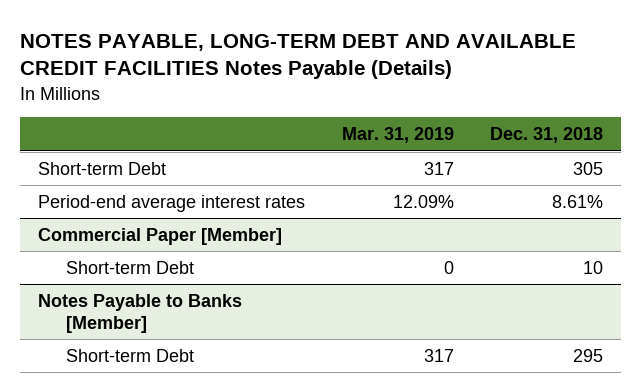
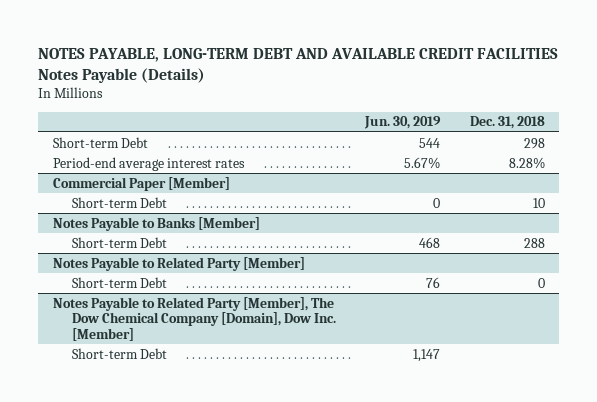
- | Mar. 31, 2019 | Dec. 31, 2018
+ | Jun. 30, 2019 | Dec. 31, 2018
- Short-term Debt | 317 | 305
- Period-end average interest rates | 12.09% | 8.61%
+ Short-term Debt | 544 | 298
+ Period-end average interest rates | 5.67% | 8.28%
@ Notes Payable to Banks [Member]
- Short-term Debt | 317 | 295
+ Short-term Debt | 468 | 288
+ Notes Payable to Related Party [Member]
+ Short-term Debt | 76 | 0
+ Notes Payable to Related Party [Member], The Dow Chemical Company [Domain], Dow Inc. [Member]
+ Short-term Debt | 1,147 |

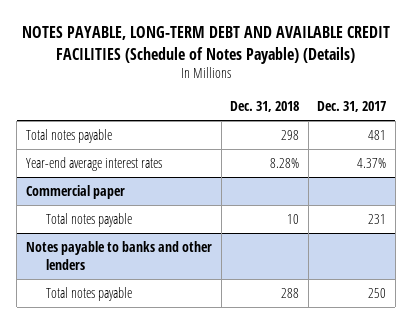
- NOTES PAYABLE, LONG-TERM DEBT AND AVAILABLE CREDIT FACILITIES Notes Payable (Details)
+ NOTES PAYABLE, LONG-TERM DEBT AND AVAILABLE CREDIT FACILITIES (Schedule of Notes Payable) (Details)
- | Jun. 30, 2019 | Dec. 31, 2018
+ | Dec. 31, 2018 | Dec. 31, 2017
- Short-term Debt | 544 | 298
- Period-end average interest rates | 5.67% | 8.28%
- Commercial Paper [Member]
- Short-term Debt | 0 | 10
- Notes Payable to Banks [Member]
- Short-term Debt | 468 | 288
- Notes Payable to Related Party [Member]
- Short-term Debt | 76 | 0
- Notes Payable to Related Party [Member], The Dow Chemical Company [Domain], Dow Inc. [Member]
- Short-term Debt | 1,147 |
+ Total notes payable | 298 | 481
+ Year-end average interest rates | 8.28% | 4.37%
+ Commercial paper
+ Total notes payable | 10 | 231
+ Notes payable to banks and other lenders
+ Total notes payable | 288 | 250

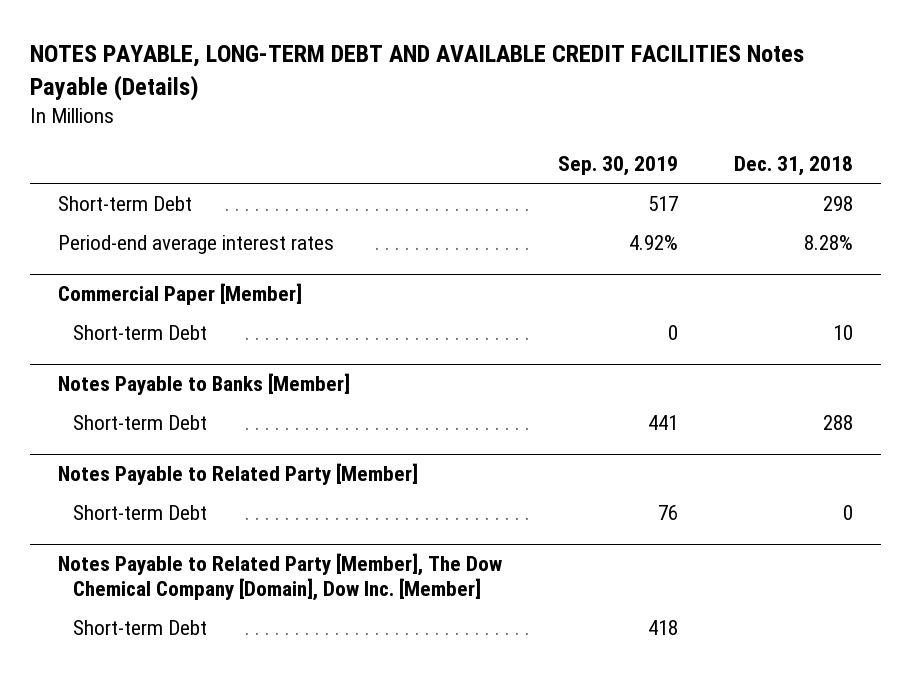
- NOTES PAYABLE, LONG-TERM DEBT AND AVAILABLE CREDIT FACILITIES (Schedule of Notes Payable) (Details)
+ NOTES PAYABLE, LONG-TERM DEBT AND AVAILABLE CREDIT FACILITIES Notes Payable (Details)
- | Dec. 31, 2018 | Dec. 31, 2017
+ | Sep. 30, 2019 | Dec. 31, 2018
- Total notes payable | 298 | 481
- Year-end average interest rates | 8.28% | 4.37%
- Commercial paper
- Total notes payable | 10 | 231
- Notes payable to banks and other lenders
- Total notes payable | 288 | 250
+ Short-term Debt | 517 | 298
+ Period-end average interest rates | 4.92% | 8.28%
+ Commercial Paper [Member]
+ Short-term Debt | 0 | 10
+ Notes Payable to Banks [Member]
+ Short-term Debt | 441 | 288
+ Notes Payable to Related Party [Member]
+ Short-term Debt | 76 | 0
+ Notes Payable to Related Party [Member], The Dow Chemical Company [Domain], Dow Inc. [Member]
+ Short-term Debt | 418 |

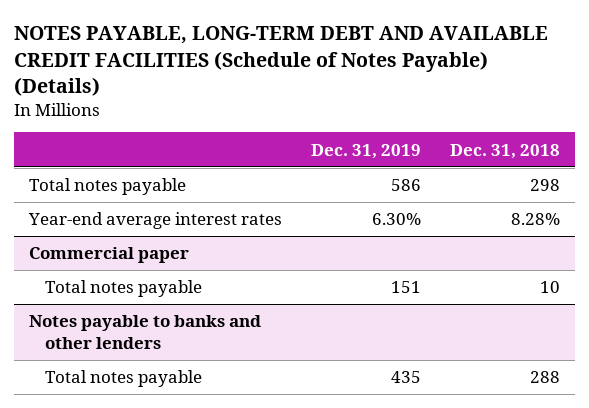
- NOTES PAYABLE, LONG-TERM DEBT AND AVAILABLE CREDIT FACILITIES Notes Payable (Details)
+ NOTES PAYABLE, LONG-TERM DEBT AND AVAILABLE CREDIT FACILITIES (Schedule of Notes Payable) (Details)
- | Sep. 30, 2019 | Dec. 31, 2018
+ | Dec. 31, 2019 | Dec. 31, 2018
- Short-term Debt | 517 | 298
- Period-end average interest rates | 4.92% | 8.28%
- Commercial Paper [Member]
- Short-term Debt | 0 | 10
- Notes Payable to Banks [Member]
- Short-term Debt | 441 | 288
- Notes Payable to Related Party [Member]
- Short-term Debt | 76 | 0
- Notes Payable to Related Party [Member], The Dow Chemical Company [Domain], Dow Inc. [Member]
- Short-term Debt | 418 |
+ Total notes payable | 586 | 298
+ Year-end average interest rates | 6.30% | 8.28%
+ Commercial paper
+ Total notes payable | 151 | 10
+ Notes payable to banks and other lenders
+ Total notes payable | 435 | 288

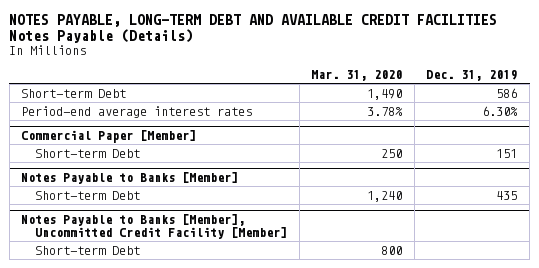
- NOTES PAYABLE, LONG-TERM DEBT AND AVAILABLE CREDIT FACILITIES (Schedule of Notes Payable) (Details)
+ NOTES PAYABLE, LONG-TERM DEBT AND AVAILABLE CREDIT FACILITIES Notes Payable (Details)
- | Dec. 31, 2019 | Dec. 31, 2018
+ | Mar. 31, 2020 | Dec. 31, 2019
- Total notes payable | 586 | 298
- Year-end average interest rates | 6.30% | 8.28%
- Commercial paper
- Total notes payable | 151 | 10
- Notes payable to banks and other lenders
- Total notes payable | 435 | 288
+ Short-term Debt | 1,490 | 586
+ Period-end average interest rates | 3.78% | 6.30%
+ Commercial Paper [Member]
+ Short-term Debt | 250 | 151
+ Notes Payable to Banks [Member]
+ Short-term Debt | 1,240 | 435
+ Notes Payable to Banks [Member], Uncommitted Credit Facility [Member]
+ Short-term Debt | 800 |

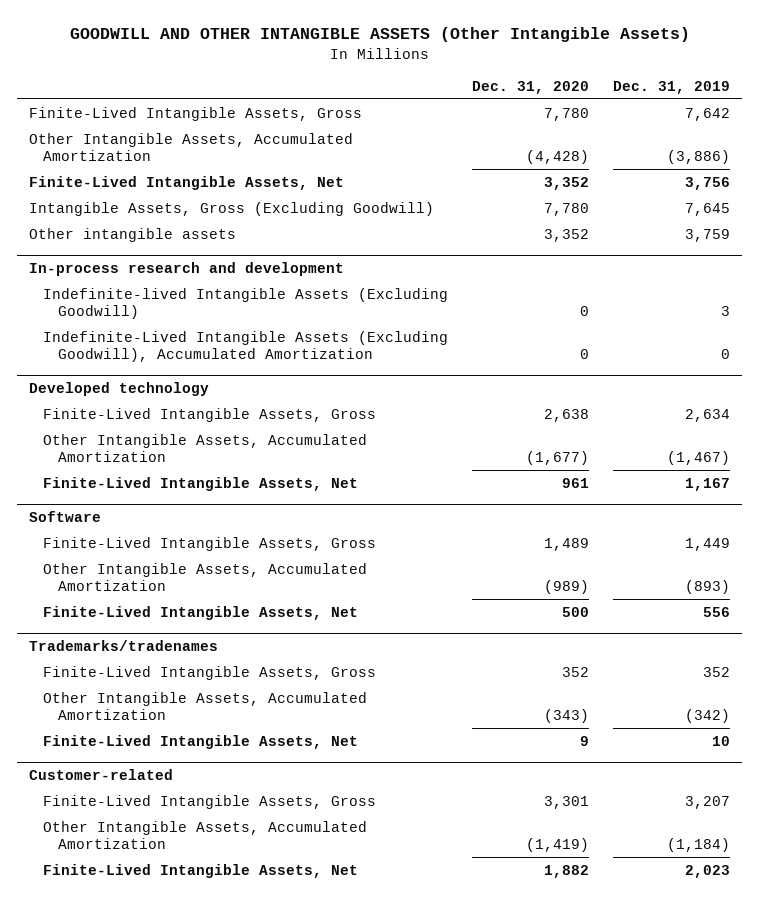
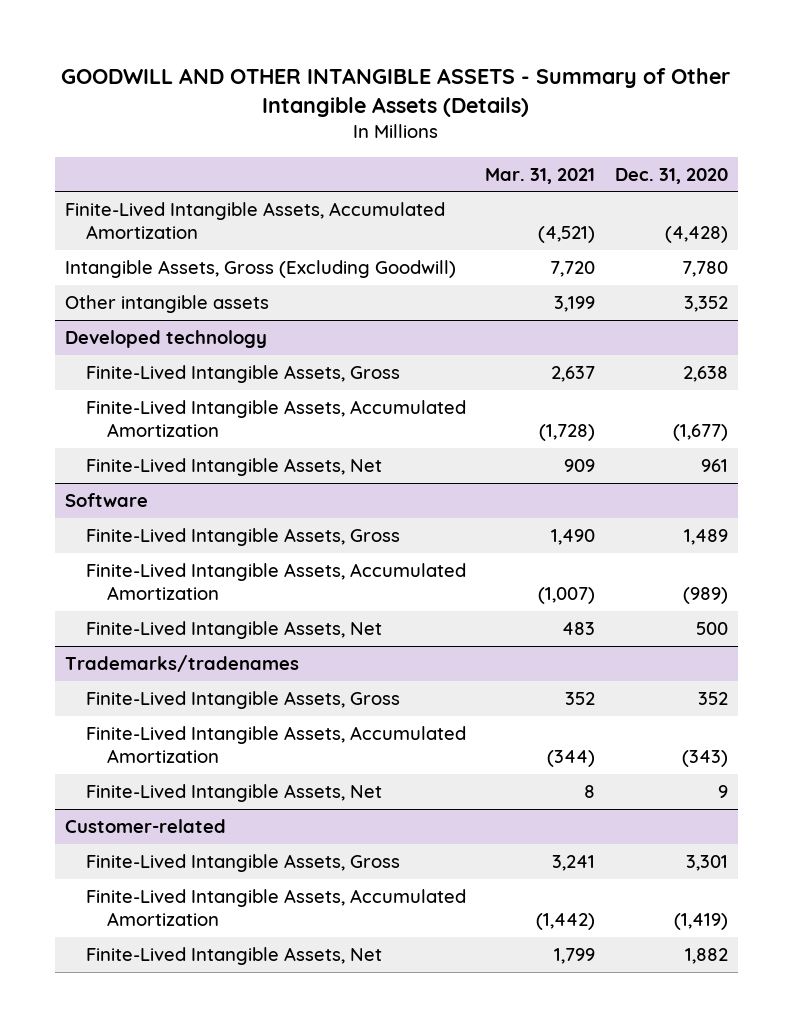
- GOODWILL AND OTHER INTANGIBLE ASSETS (Other Intangible Assets)
+ GOODWILL AND OTHER INTANGIBLE ASSETS - Summary of Other Intangible Assets (Details)
- | Dec. 31, 2020 | Dec. 31, 2019
+ | Mar. 31, 2021 | Dec. 31, 2020
- Finite-Lived Intangible Assets, Gross | 7,780 | 7,642
- Other Intangible Assets, Accumulated Amortization | (4,428) | (3,886)
- Finite-Lived Intangible Assets, Net | 3,352 | 3,756
+ Finite-Lived Intangible Assets, Accumulated Amortization | (4,521) | (4,428)
- In-process research and development
- Indefinite-lived Intangible Assets (Excluding Goodwill) | 0 | 3
- Indefinite-Lived Intangible Assets (Excluding Goodwill), Accumulated Amortization | 0 | 0
@ Developed technology
- Other Intangible Assets, Accumulated Amortization | (1,677) | (1,467)
+ Finite-Lived Intangible Assets, Accumulated Amortization | (1,728) | (1,677)
@ Software
- Other Intangible Assets, Accumulated Amortization | (989) | (893)
+ Finite-Lived Intangible Assets, Accumulated Amortization | (1,007) | (989)
@ Trademarks/tradenames
- Other Intangible Assets, Accumulated Amortization | (343) | (342)
+ Finite-Lived Intangible Assets, Accumulated Amortization | (344) | (343)
@ Customer-related
- Other Intangible Assets, Accumulated Amortization | (1,419) | (1,184)
+ Finite-Lived Intangible Assets, Accumulated Amortization | (1,442) | (1,419)

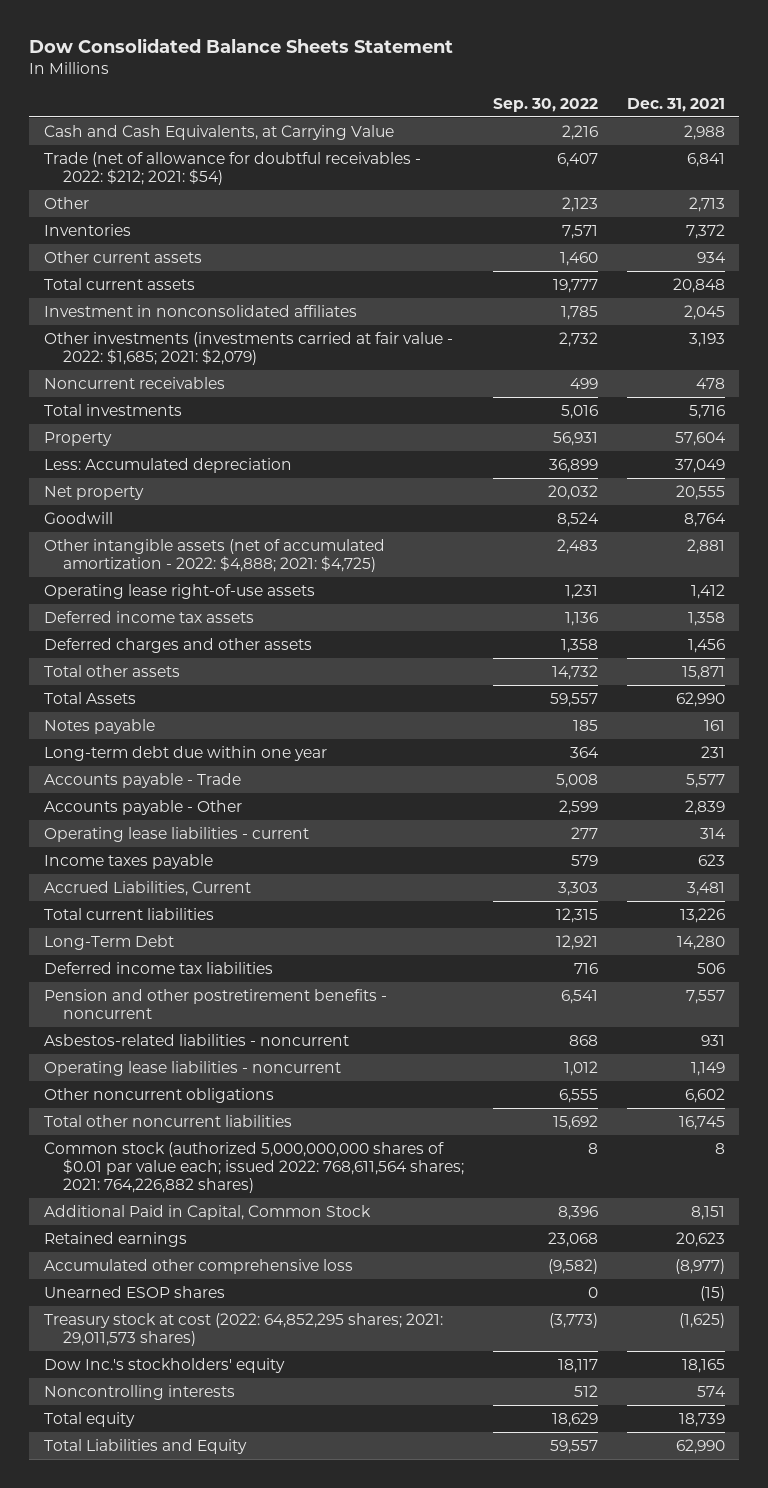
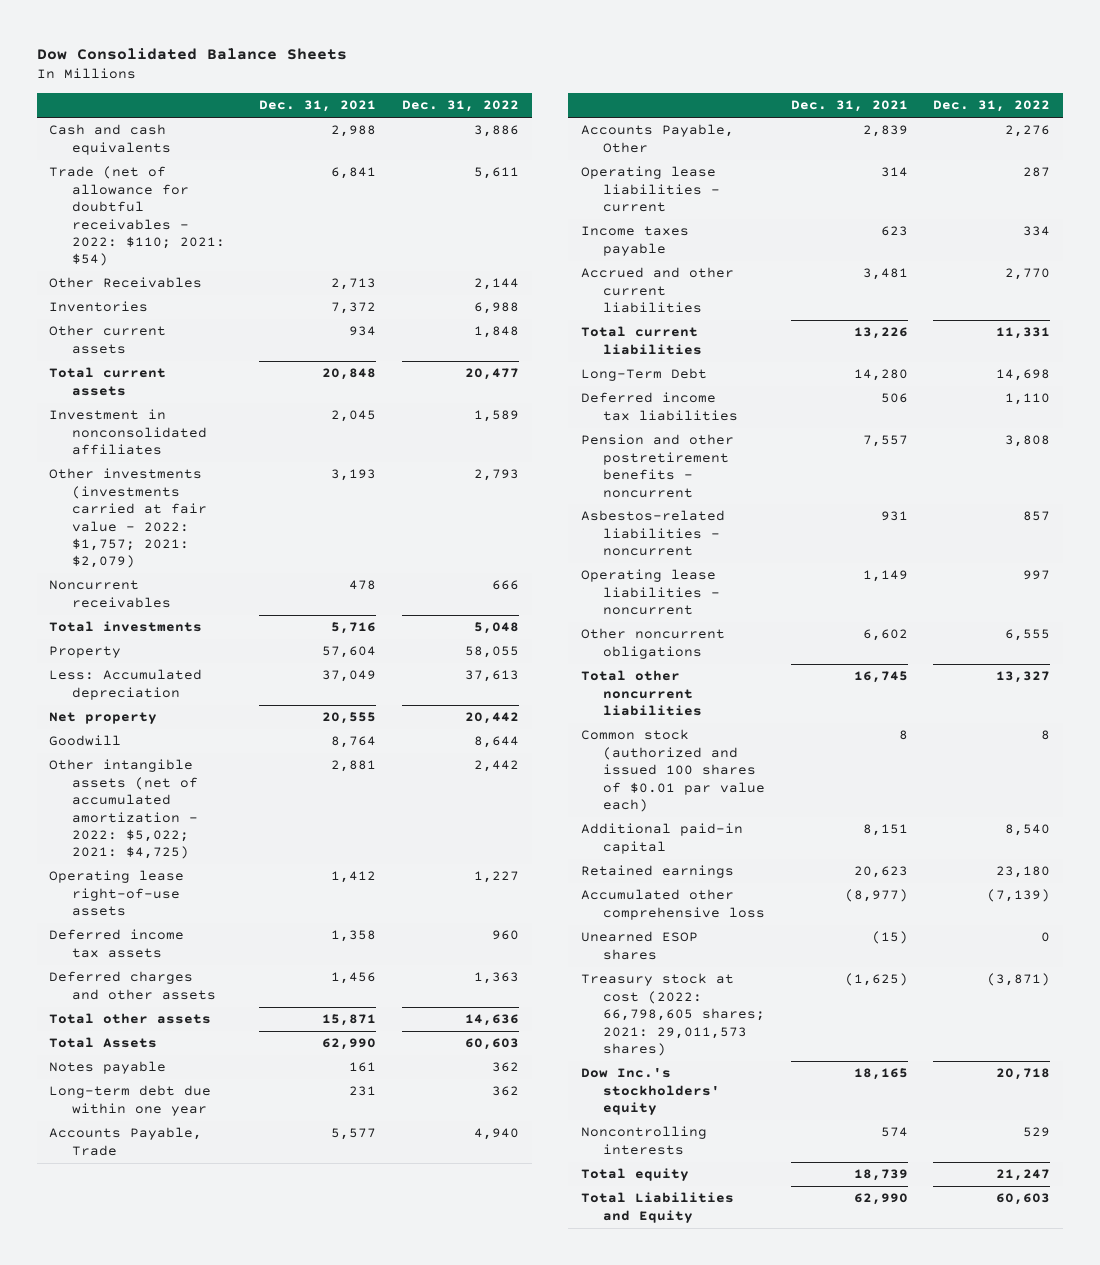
- Dow Consolidated Balance Sheets Statement
+ Dow Consolidated Balance Sheets
- | Sep. 30, 2022 | Dec. 31, 2021
+ | Dec. 31, 2021 | Dec. 31, 2022
- Cash and Cash Equivalents, at Carrying Value | 2,216 | 2,988
- Trade (net of allowance for doubtful receivables - 2022: $212; 2021: $54) | 6,407 | 6,841
- Other | 2,123 | 2,713
+ Cash and cash equivalents | 2,988 | 3,886
+ Trade (net of allowance for doubtful receivables - 2022: $110; 2021: $54) | 6,841 | 5,611
+ Other Receivables | 2,713 | 2,144
- Other investments (investments carried at fair value - 2022: $1,685; 2021: $2,079) | 2,732 | 3,193
+ Other investments (investments carried at fair value - 2022: $1,757; 2021: $2,079) | 3,193 | 2,793
- Other intangible assets (net of accumulated amortization - 2022: $4,888; 2021: $4,725) | 2,483 | 2,881
+ Other intangible assets (net of accumulated amortization - 2022: $5,022; 2021: $4,725) | 2,881 | 2,442
- Accounts payable - Trade | 5,008 | 5,577
- Accounts payable - Other | 2,599 | 2,839
+ Accounts Payable, Trade | 5,577 | 4,940
+ Accounts Payable, Other | 2,839 | 2,276
- Accrued Liabilities, Current | 3,303 | 3,481
+ Accrued and other current liabilities | 3,481 | 2,770
- Common stock (authorized 5,000,000,000 shares of $0.01 par value each; issued 2022: 768,611,564 shares; 2021: 764,226,882 shares) | 8 | 8
- Additional Paid in Capital, Common Stock | 8,396 | 8,151
+ Common stock (authorized and issued 100 shares of $0.01 par value each) | 8 | 8
+ Additional paid-in capital | 8,151 | 8,540
- Treasury stock at cost (2022: 64,852,295 shares; 2021: 29,011,573 shares) | (3,773) | (1,625)
+ Treasury stock at cost (2022: 66,798,605 shares; 2021: 29,011,573 shares) | (1,625) | (3,871)

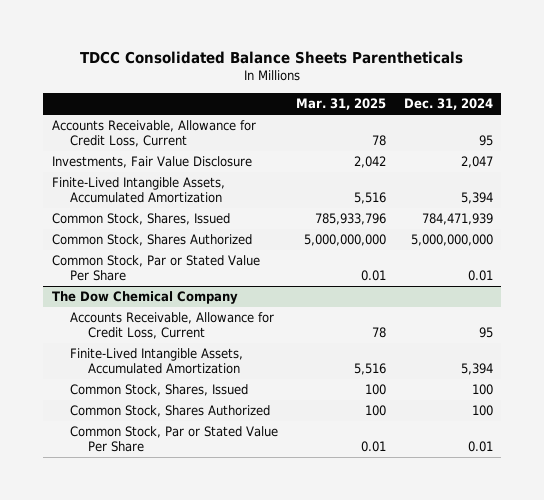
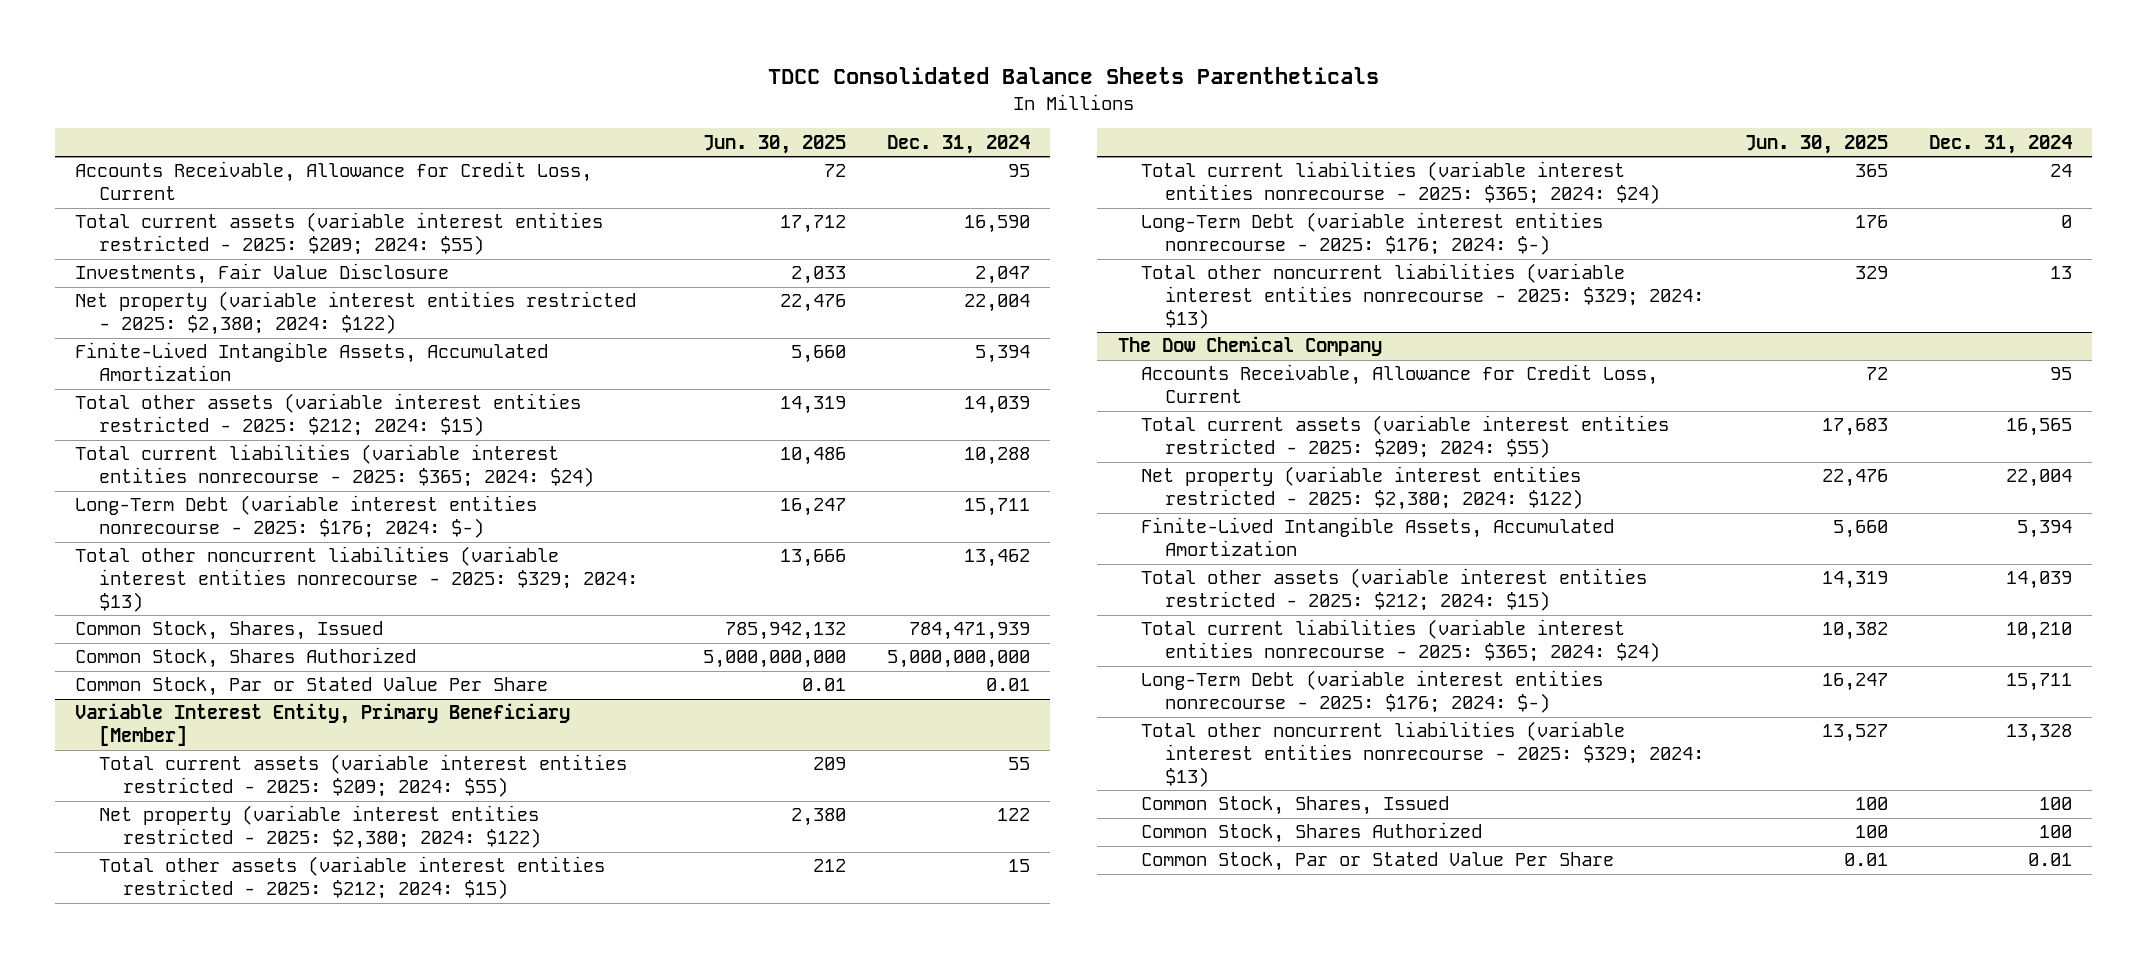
- | Mar. 31, 2025 | Dec. 31, 2024
+ | Jun. 30, 2025 | Dec. 31, 2024
+ Total current assets (variable interest entities restricted - 2025: $209; 2024: $55) | 17,712 | 16,590
+ Net property (variable interest entities restricted - 2025: $2,380; 2024: $122) | 22,476 | 22,004
+ Total other assets (variable interest entities restricted - 2025: $212; 2024: $15) | 14,319 | 14,039
+ Total current liabilities (variable interest entities nonrecourse - 2025: $365; 2024: $24) | 10,486 | 10,288
+ Long-Term Debt (variable interest entities nonrecourse - 2025: $176; 2024: $-) | 16,247 | 15,711
+ Total other noncurrent liabilities (variable interest entities nonrecourse - 2025: $329; 2024: $13) | 13,666 | 13,462
+ Variable Interest Entity, Primary Beneficiary [Member]
+ Total current assets (variable interest entities restricted - 2025: $209; 2024: $55) | 209 | 55
+ Net property (variable interest entities restricted - 2025: $2,380; 2024: $122) | 2,380 | 122
+ Total other assets (variable interest entities restricted - 2025: $212; 2024: $15) | 212 | 15
+ Total current liabilities (variable interest entities nonrecourse - 2025: $365; 2024: $24) | 365 | 24
+ Long-Term Debt (variable interest entities nonrecourse - 2025: $176; 2024: $-) | 176 | 0
+ Total other noncurrent liabilities (variable interest entities nonrecourse - 2025: $329; 2024: $13) | 329 | 13
@ The Dow Chemical Company
+ Total current assets (variable interest entities restricted - 2025: $209; 2024: $55) | 17,683 | 16,565
+ Net property (variable interest entities restricted - 2025: $2,380; 2024: $122) | 22,476 | 22,004
+ Total other assets (variable interest entities restricted - 2025: $212; 2024: $15) | 14,319 | 14,039
+ Total current liabilities (variable interest entities nonrecourse - 2025: $365; 2024: $24) | 10,382 | 10,210
+ Long-Term Debt (variable interest entities nonrecourse - 2025: $176; 2024: $-) | 16,247 | 15,711
+ Total other noncurrent liabilities (variable interest entities nonrecourse - 2025: $329; 2024: $13) | 13,527 | 13,328

